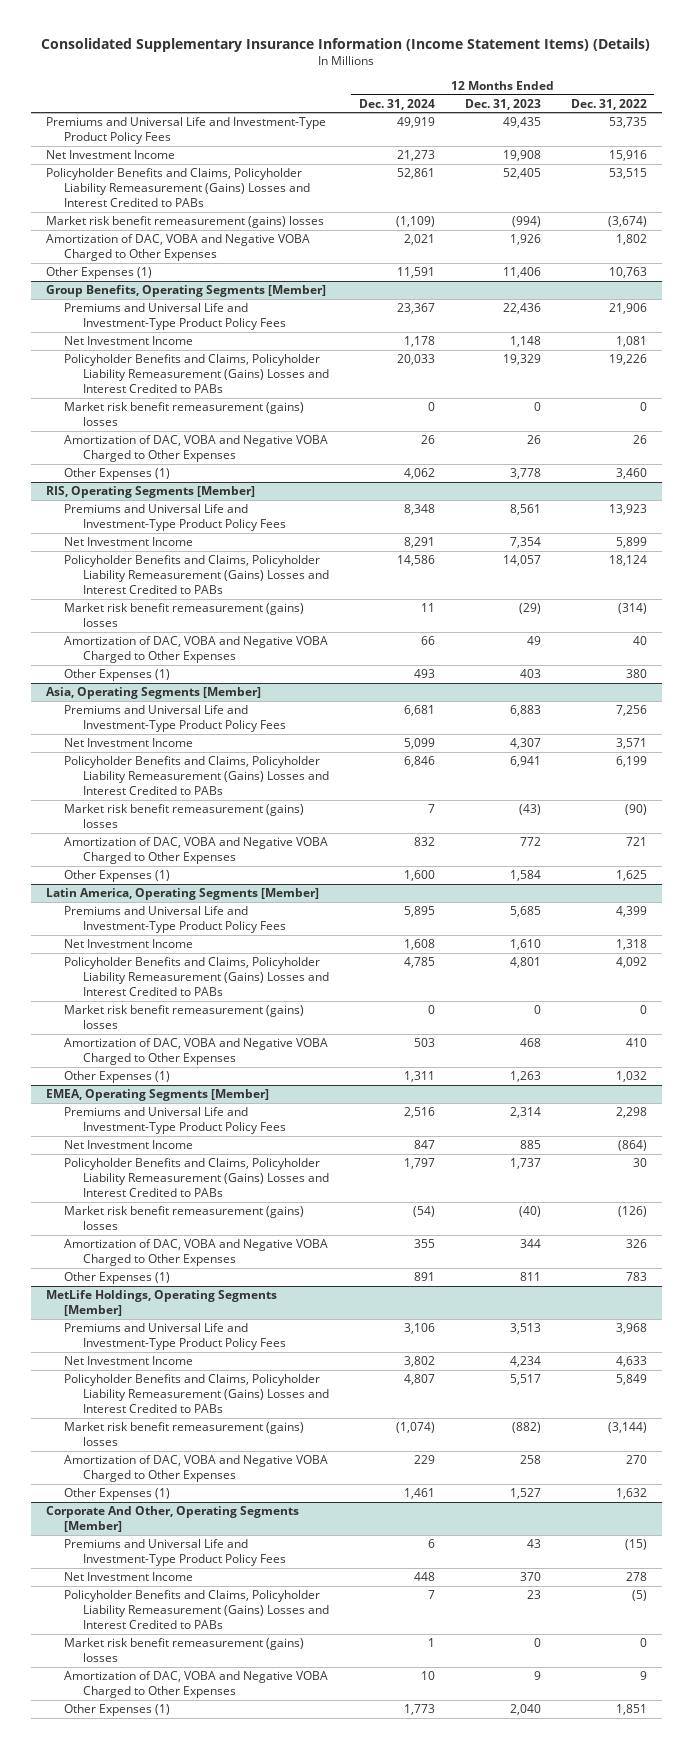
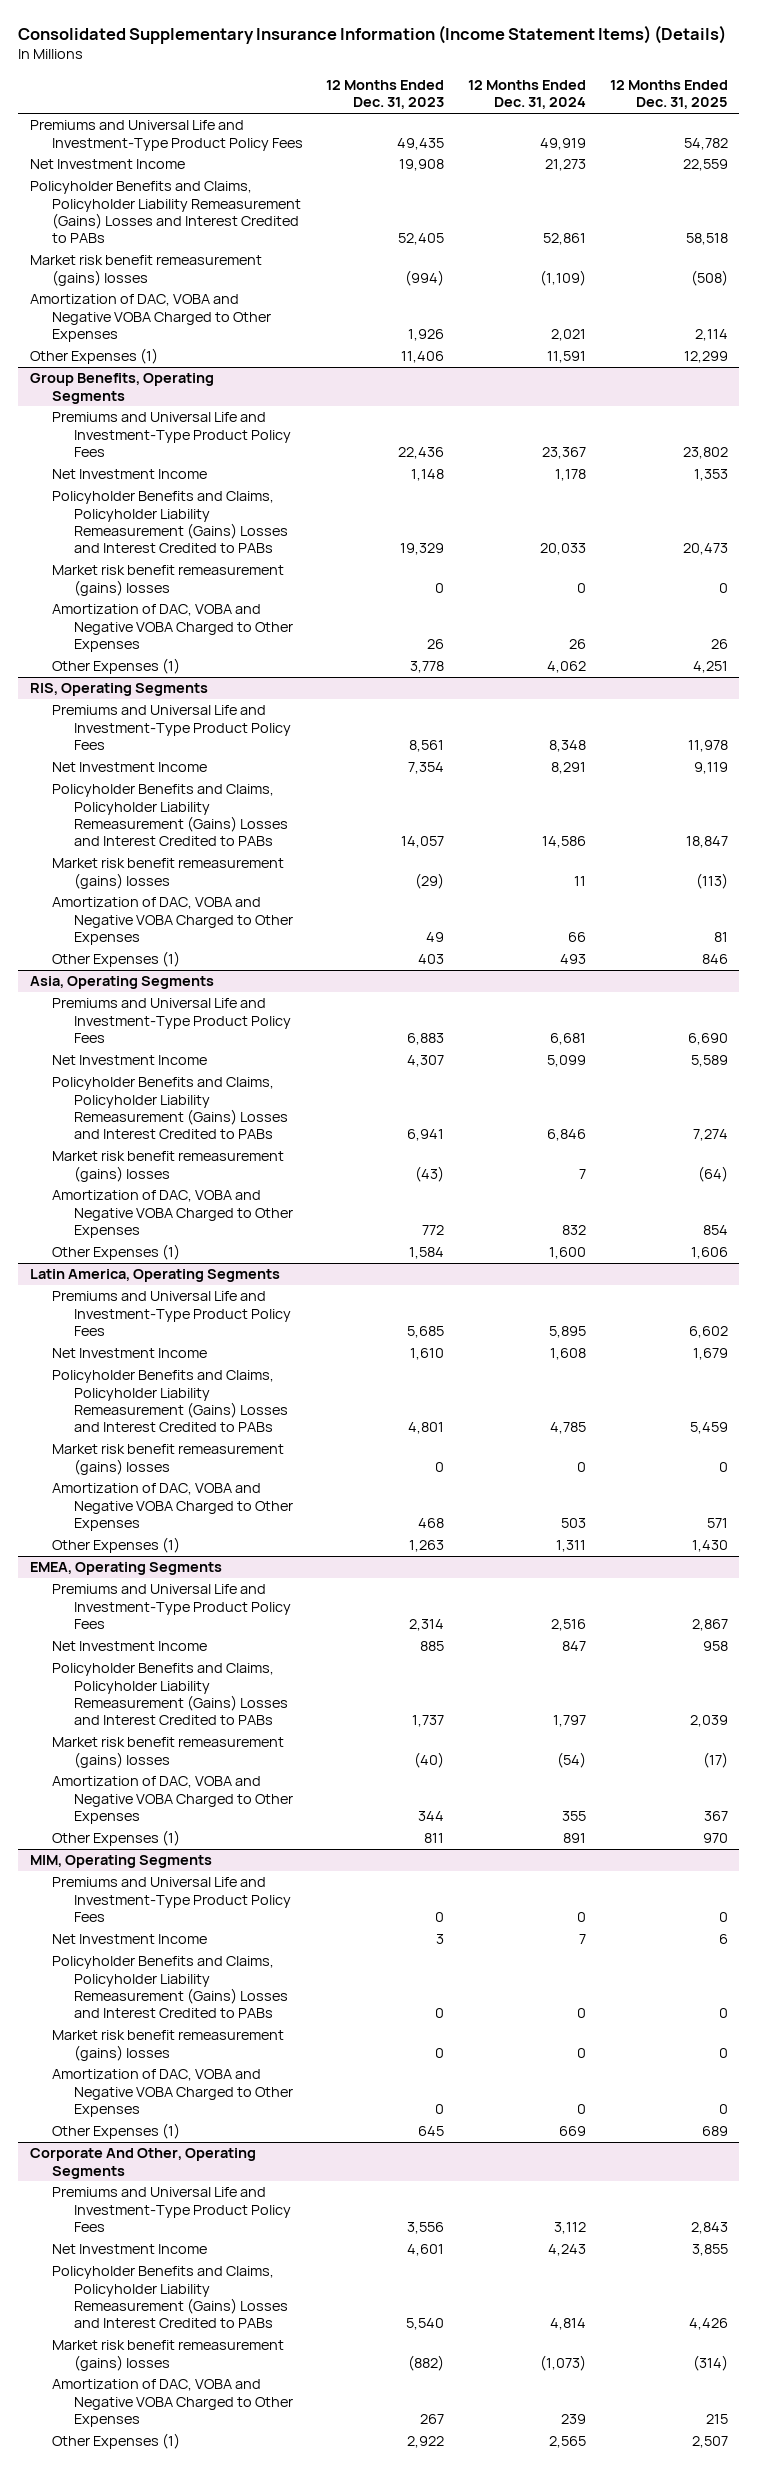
- | 12 Months Ended Dec. 31, 2024 | 12 Months Ended Dec. 31, 2023 | 12 Months Ended Dec. 31, 2022
+ | 12 Months Ended Dec. 31, 2023 | 12 Months Ended Dec. 31, 2024 | 12 Months Ended Dec. 31, 2025
- Group Benefits, Operating Segments [Member]
+ Group Benefits, Operating Segments
- RIS, Operating Segments [Member]
+ RIS, Operating Segments
- Asia, Operating Segments [Member]
+ Asia, Operating Segments
- Latin America, Operating Segments [Member]
+ Latin America, Operating Segments
- EMEA, Operating Segments [Member]
+ EMEA, Operating Segments
- MetLife Holdings, Operating Segments [Member]
- Premiums and Universal Life and Investment-Type Product Policy Fees | 3,106 | 3,513 | 3,968
- Net Investment Income | 3,802 | 4,234 | 4,633
- Policyholder Benefits and Claims, Policyholder Liability Remeasurement (Gains) Losses and Interest Credited to PABs | 4,807 | 5,517 | 5,849
- Market risk benefit remeasurement (gains) losses | (1,074) | (882) | (3,144)
- Amortization of DAC, VOBA and Negative VOBA Charged to Other Expenses | 229 | 258 | 270
- Other Expenses (1) | 1,461 | 1,527 | 1,632
- Corporate And Other, Operating Segments [Member]
- Premiums and Universal Life and Investment-Type Product Policy Fees | 6 | 43 | (15)
- Net Investment Income | 448 | 370 | 278
- Policyholder Benefits and Claims, Policyholder Liability Remeasurement (Gains) Losses and Interest Credited to PABs | 7 | 23 | (5)
- Market risk benefit remeasurement (gains) losses | 1 | 0 | 0
- Amortization of DAC, VOBA and Negative VOBA Charged to Other Expenses | 10 | 9 | 9
- Other Expenses (1) | 1,773 | 2,040 | 1,851
+ MIM, Operating Segments
+ Premiums and Universal Life and Investment-Type Product Policy Fees | 0 | 0 | 0
+ Net Investment Income | 3 | 7 | 6
+ Policyholder Benefits and Claims, Policyholder Liability Remeasurement (Gains) Losses and Interest Credited to PABs | 0 | 0 | 0
+ Market risk benefit remeasurement (gains) losses | 0 | 0 | 0
+ Amortization of DAC, VOBA and Negative VOBA Charged to Other Expenses | 0 | 0 | 0
+ Other Expenses (1) | 645 | 669 | 689
+ Corporate And Other, Operating Segments
+ Premiums and Universal Life and Investment-Type Product Policy Fees | 3,556 | 3,112 | 2,843
+ Net Investment Income | 4,601 | 4,243 | 3,855
+ Policyholder Benefits and Claims, Policyholder Liability Remeasurement (Gains) Losses and Interest Credited to PABs | 5,540 | 4,814 | 4,426
+ Market risk benefit remeasurement (gains) losses | (882) | (1,073) | (314)
+ Amortization of DAC, VOBA and Negative VOBA Charged to Other Expenses | 267 | 239 | 215
+ Other Expenses (1) | 2,922 | 2,565 | 2,507

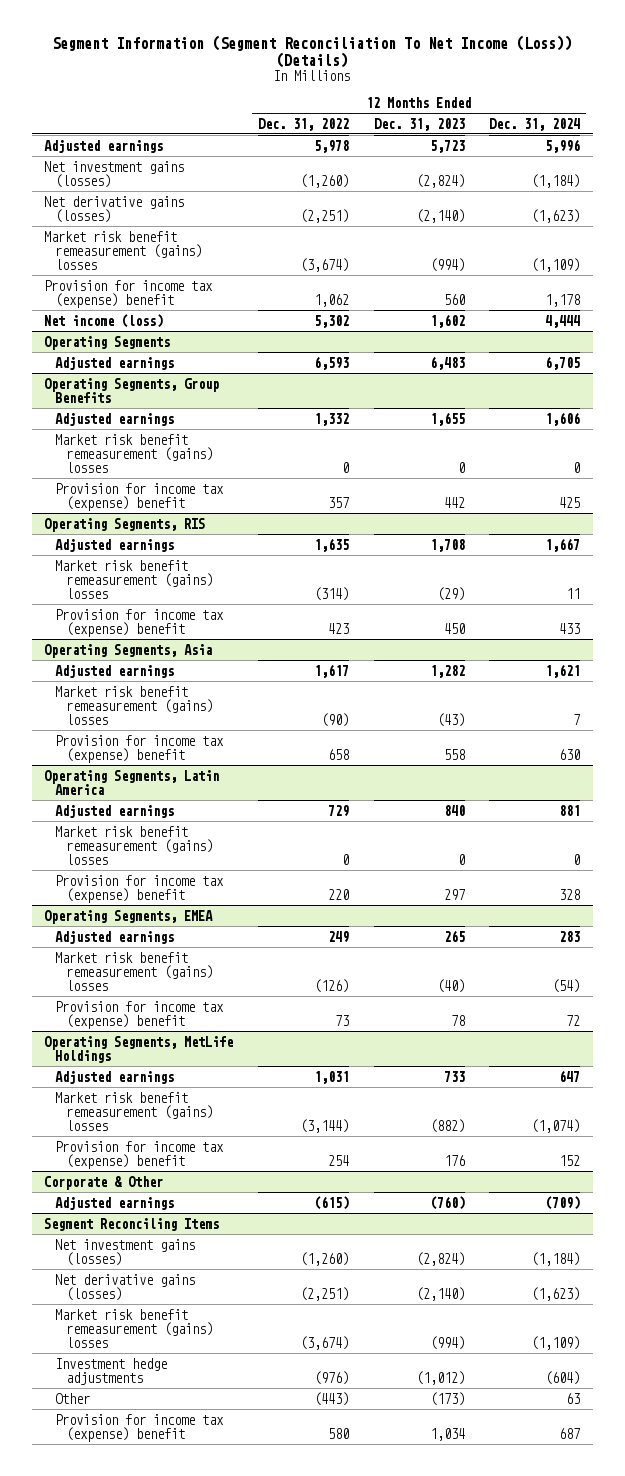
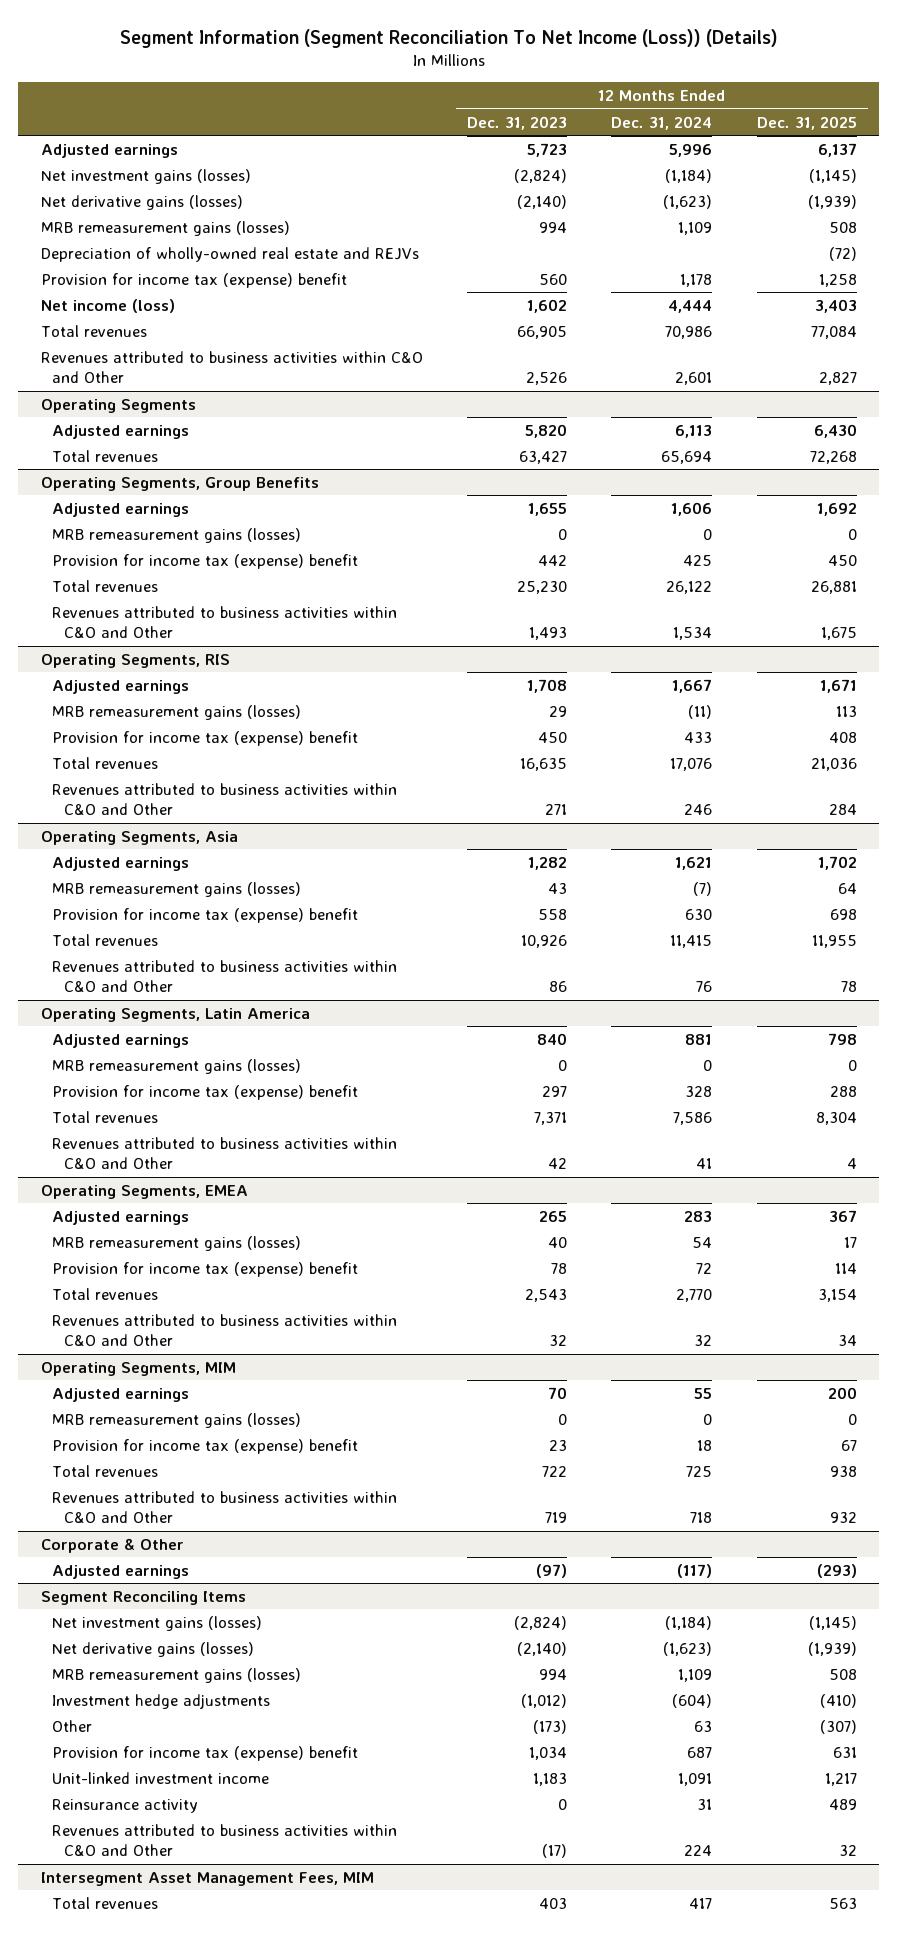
- | 12 Months Ended Dec. 31, 2022 | 12 Months Ended Dec. 31, 2023 | 12 Months Ended Dec. 31, 2024
+ | 12 Months Ended Dec. 31, 2023 | 12 Months Ended Dec. 31, 2024 | 12 Months Ended Dec. 31, 2025
- Market risk benefit remeasurement (gains) losses | (3,674) | (994) | (1,109)
+ MRB remeasurement gains (losses) | 994 | 1,109 | 508
+ Depreciation of wholly-owned real estate and REJVs | | | (72)
+ Total revenues | 66,905 | 70,986 | 77,084
+ Revenues attributed to business activities within C&O and Other | 2,526 | 2,601 | 2,827
@ Operating Segments
- Adjusted earnings | 6,593 | 6,483 | 6,705
+ Adjusted earnings | 5,820 | 6,113 | 6,430
+ Total revenues | 63,427 | 65,694 | 72,268
@ Operating Segments, Group Benefits
- Market risk benefit remeasurement (gains) losses | 0 | 0 | 0
+ MRB remeasurement gains (losses) | 0 | 0 | 0
+ Total revenues | 25,230 | 26,122 | 26,881
+ Revenues attributed to business activities within C&O and Other | 1,493 | 1,534 | 1,675
@ Operating Segments, RIS
- Market risk benefit remeasurement (gains) losses | (314) | (29) | 11
+ MRB remeasurement gains (losses) | 29 | (11) | 113
+ Total revenues | 16,635 | 17,076 | 21,036
+ Revenues attributed to business activities within C&O and Other | 271 | 246 | 284
@ Operating Segments, Asia
- Market risk benefit remeasurement (gains) losses | (90) | (43) | 7
+ MRB remeasurement gains (losses) | 43 | (7) | 64
+ Total revenues | 10,926 | 11,415 | 11,955
+ Revenues attributed to business activities within C&O and Other | 86 | 76 | 78
@ Operating Segments, Latin America
- Market risk benefit remeasurement (gains) losses | 0 | 0 | 0
+ MRB remeasurement gains (losses) | 0 | 0 | 0
+ Total revenues | 7,371 | 7,586 | 8,304
+ Revenues attributed to business activities within C&O and Other | 42 | 41 | 4
@ Operating Segments, EMEA
- Market risk benefit remeasurement (gains) losses | (126) | (40) | (54)
+ MRB remeasurement gains (losses) | 40 | 54 | 17
- Operating Segments, MetLife Holdings
- Adjusted earnings | 1,031 | 733 | 647
- Market risk benefit remeasurement (gains) losses | (3,144) | (882) | (1,074)
- Provision for income tax (expense) benefit | 254 | 176 | 152
@ Operating Segments, EMEA
+ Total revenues | 2,543 | 2,770 | 3,154
+ Revenues attributed to business activities within C&O and Other | 32 | 32 | 34
+ Operating Segments, MIM
+ Adjusted earnings | 70 | 55 | 200
+ MRB remeasurement gains (losses) | 0 | 0 | 0
+ Provision for income tax (expense) benefit | 23 | 18 | 67
+ Total revenues | 722 | 725 | 938
+ Revenues attributed to business activities within C&O and Other | 719 | 718 | 932
@ Corporate & Other
- Adjusted earnings | (615) | (760) | (709)
+ Adjusted earnings | (97) | (117) | (293)
@ Segment Reconciling Items
- Market risk benefit remeasurement (gains) losses | (3,674) | (994) | (1,109)
+ MRB remeasurement gains (losses) | 994 | 1,109 | 508
+ Unit-linked investment income | 1,183 | 1,091 | 1,217
+ Reinsurance activity | 0 | 31 | 489
+ Revenues attributed to business activities within C&O and Other | (17) | 224 | 32
+ Intersegment Asset Management Fees, MIM
+ Total revenues | 403 | 417 | 563

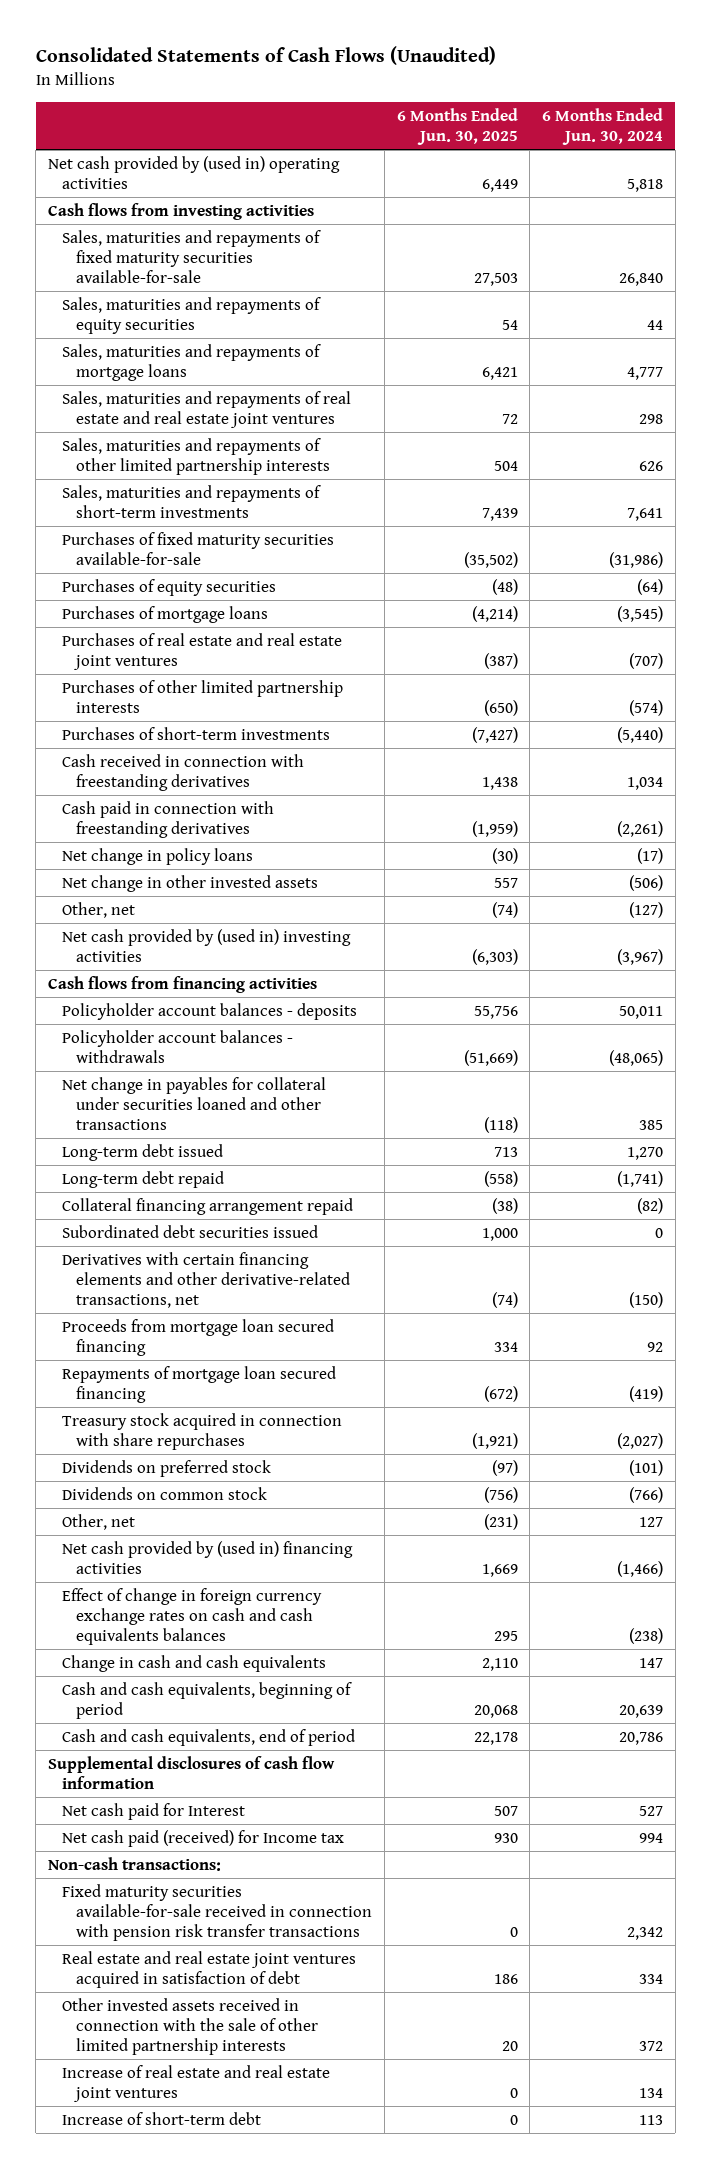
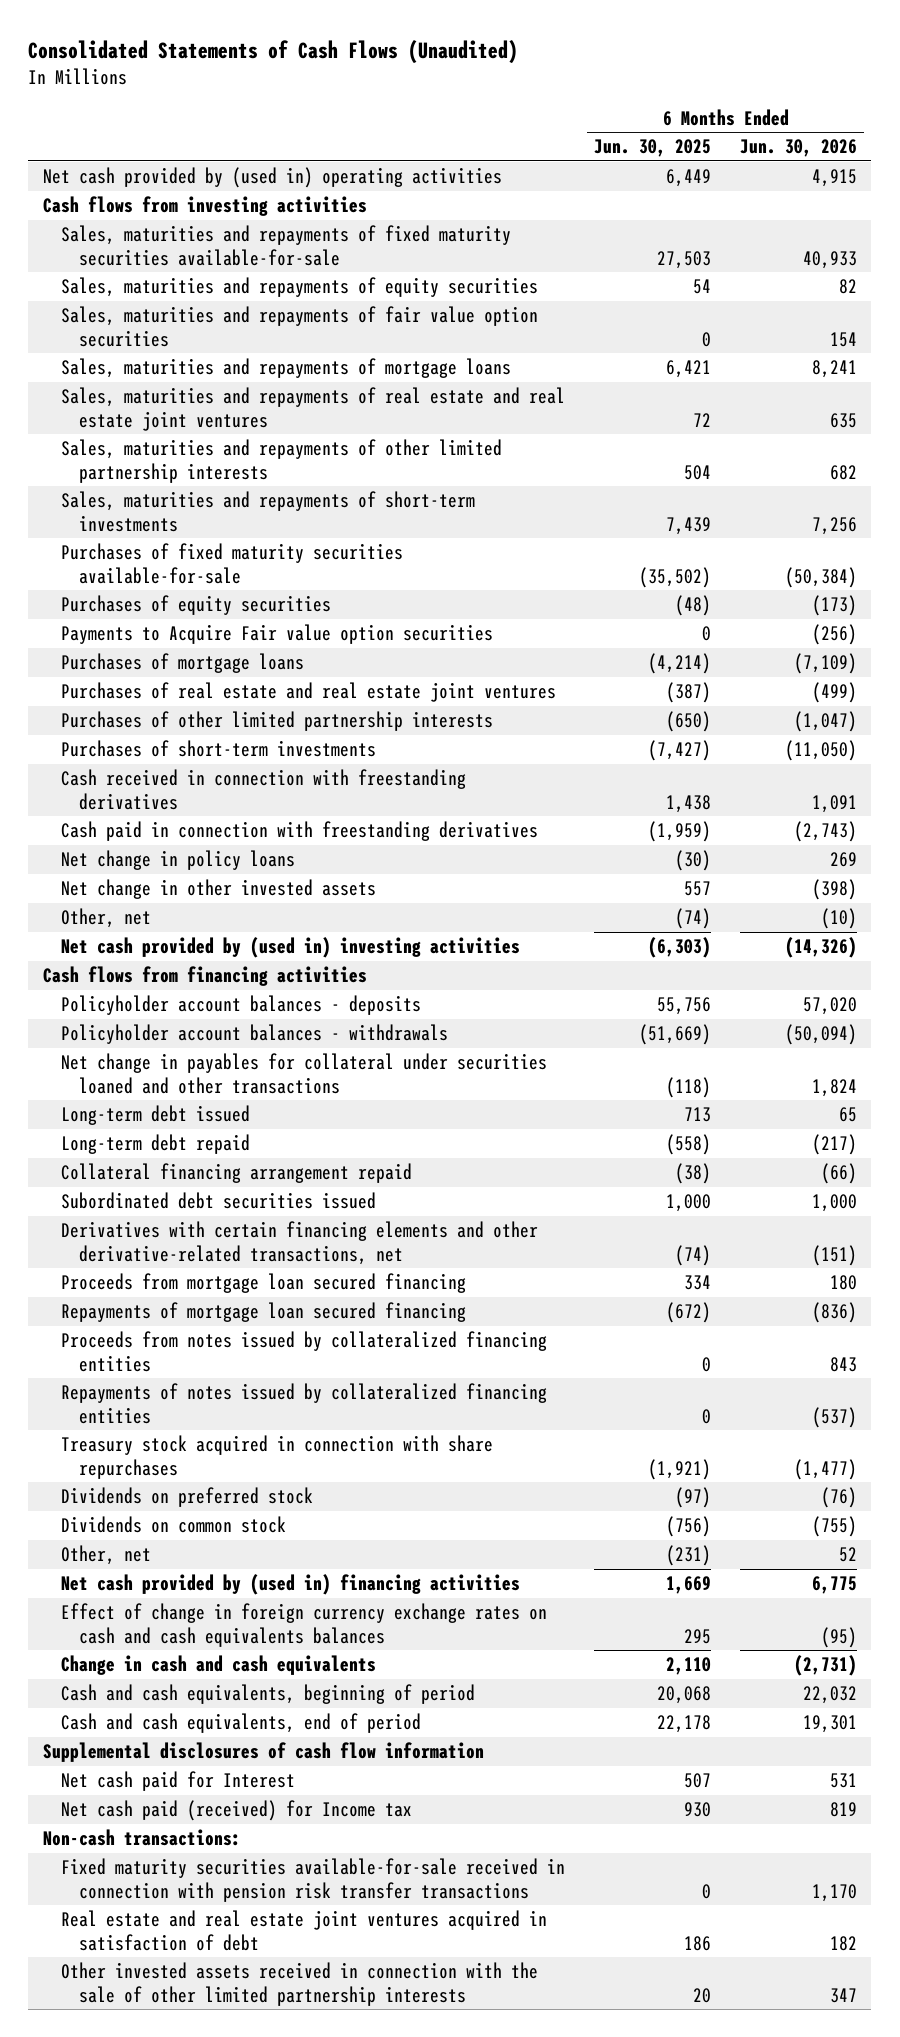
- | 6 Months Ended Jun. 30, 2025 | 6 Months Ended Jun. 30, 2024
+ | 6 Months Ended Jun. 30, 2025 | 6 Months Ended Jun. 30, 2026
+ Sales, maturities and repayments of fair value option securities | 0 | 154
+ Payments to Acquire Fair value option securities | 0 | (256)
+ Proceeds from notes issued by collateralized financing entities | 0 | 843
+ Repayments of notes issued by collateralized financing entities | 0 | (537)
- Increase of real estate and real estate joint ventures | 0 | 134
- Increase of short-term debt | 0 | 113

